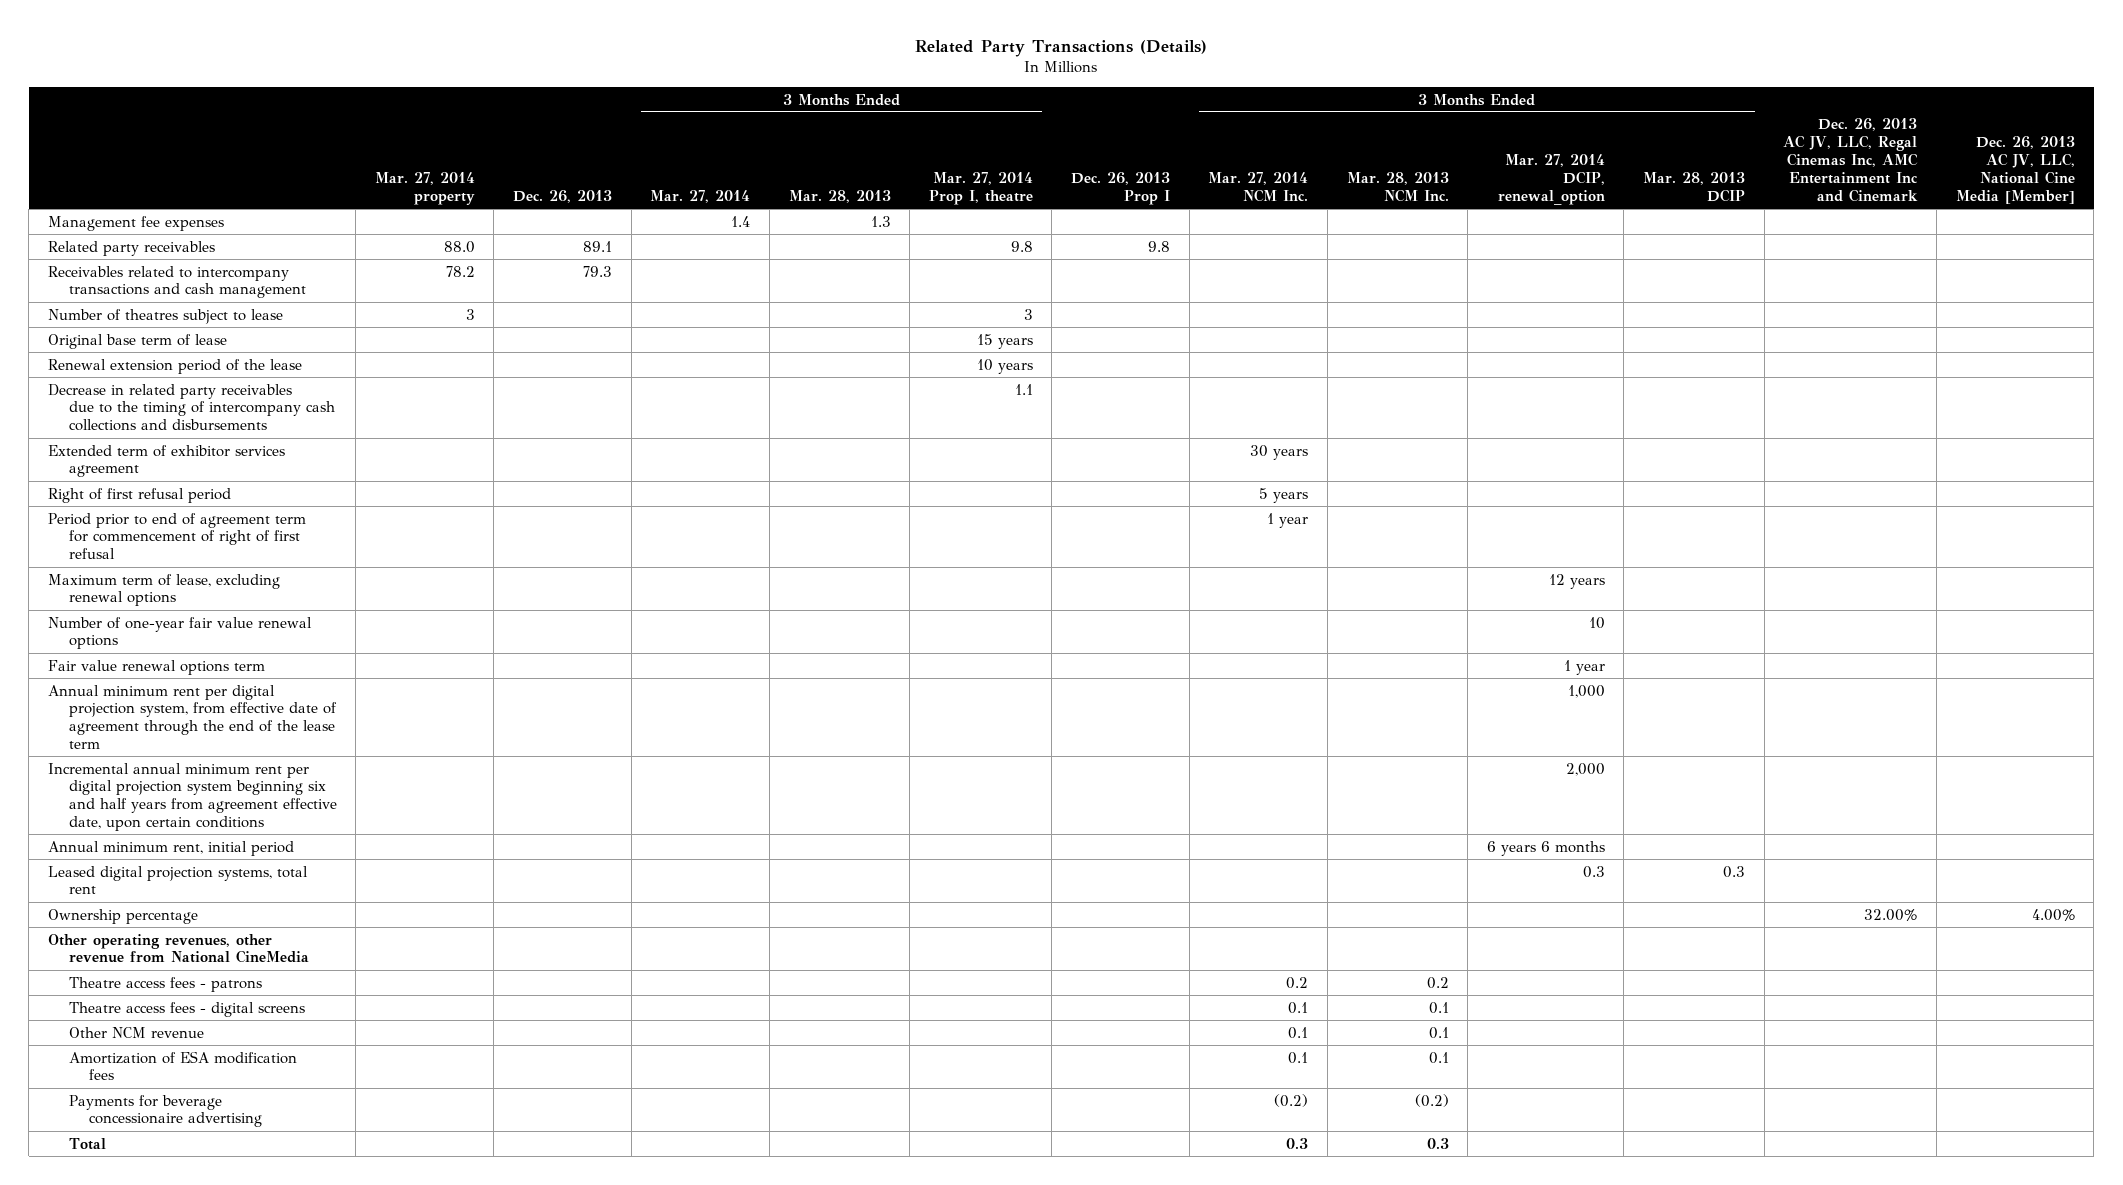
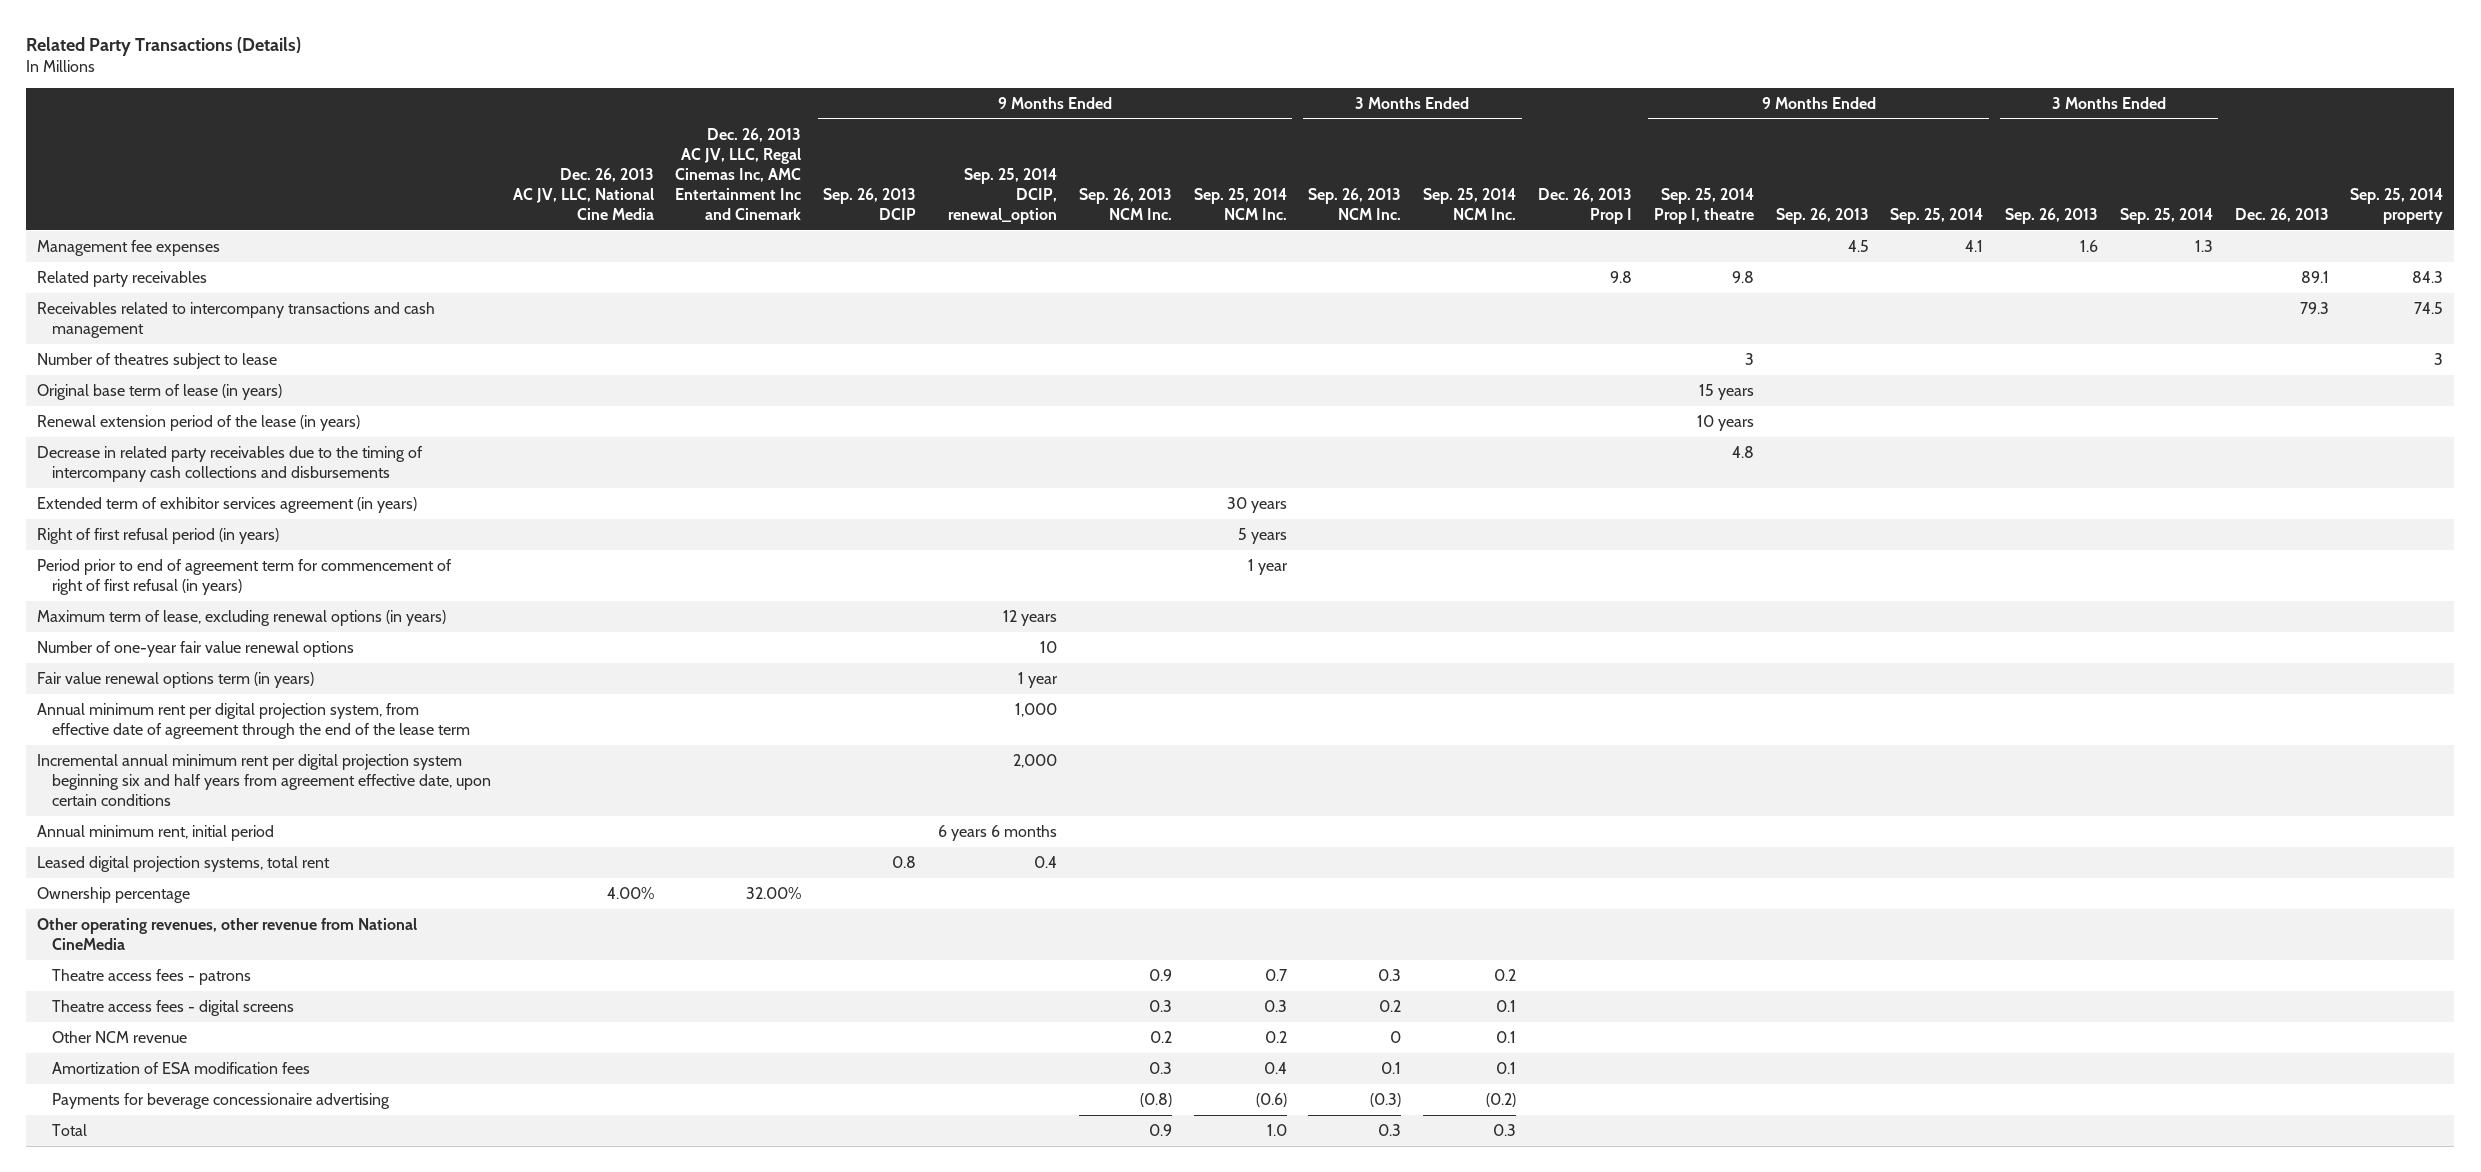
- | Mar. 27, 2014 property | Dec. 26, 2013 | 3 Months Ended Mar. 27, 2014 | 3 Months Ended Mar. 28, 2013 | 3 Months Ended Mar. 27, 2014 Prop I, theatre | Dec. 26, 2013 Prop I | 3 Months Ended Mar. 27, 2014 NCM Inc. | 3 Months Ended Mar. 28, 2013 NCM Inc. | 3 Months Ended Mar. 27, 2014 DCIP, renewal_option | 3 Months Ended Mar. 28, 2013 DCIP | Dec. 26, 2013 AC JV, LLC, Regal Cinemas Inc, AMC Entertainment Inc and Cinemark | Dec. 26, 2013 AC JV, LLC, National Cine Media [Member]
+ | Dec. 26, 2013 AC JV, LLC, National Cine Media | Dec. 26, 2013 AC JV, LLC, Regal Cinemas Inc, AMC Entertainment Inc and Cinemark | 9 Months Ended Sep. 26, 2013 DCIP | 9 Months Ended Sep. 25, 2014 DCIP, renewal_option | 9 Months Ended Sep. 26, 2013 NCM Inc. | 9 Months Ended Sep. 25, 2014 NCM Inc. | 3 Months Ended Sep. 26, 2013 NCM Inc. | 3 Months Ended Sep. 25, 2014 NCM Inc. | Dec. 26, 2013 Prop I | 9 Months Ended Sep. 25, 2014 Prop I, theatre | 9 Months Ended Sep. 26, 2013 | 9 Months Ended Sep. 25, 2014 | 3 Months Ended Sep. 26, 2013 | 3 Months Ended Sep. 25, 2014 | Dec. 26, 2013 | Sep. 25, 2014 property
- Original base term of lease | | | | | 15 years | | | | | | |
- Renewal extension period of the lease | | | | | 10 years | | | | | | |
+ Original base term of lease (in years) | | | | | | | | | | 15 years | | | | | |
+ Renewal extension period of the lease (in years) | | | | | | | | | | 10 years | | | | | |
- Extended term of exhibitor services agreement | | | | | | | 30 years | | | | |
- Right of first refusal period | | | | | | | 5 years | | | | |
- Period prior to end of agreement term for commencement of right of first refusal | | | | | | | 1 year | | | | |
- Maximum term of lease, excluding renewal options | | | | | | | | | 12 years | | |
+ Extended term of exhibitor services agreement (in years) | | | | | | 30 years | | | | | | | | | |
+ Right of first refusal period (in years) | | | | | | 5 years | | | | | | | | | |
+ Period prior to end of agreement term for commencement of right of first refusal (in years) | | | | | | 1 year | | | | | | | | | |
+ Maximum term of lease, excluding renewal options (in years) | | | | 12 years | | | | | | | | | | | |
- Fair value renewal options term | | | | | | | | | 1 year | | |
+ Fair value renewal options term (in years) | | | | 1 year | | | | | | | | | | | |

